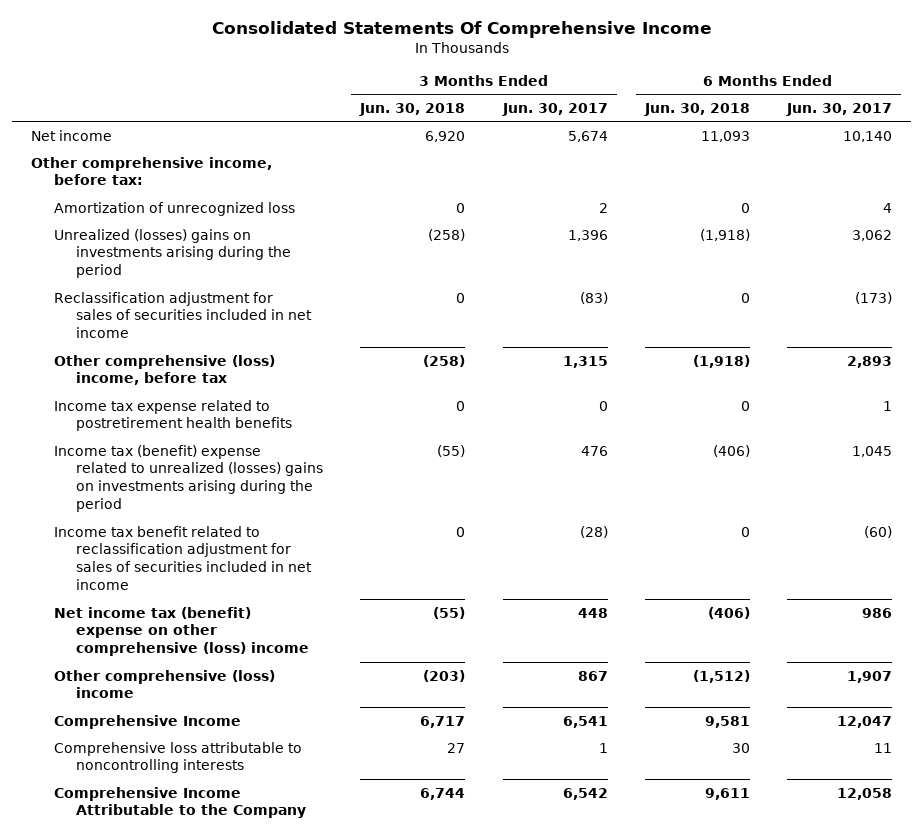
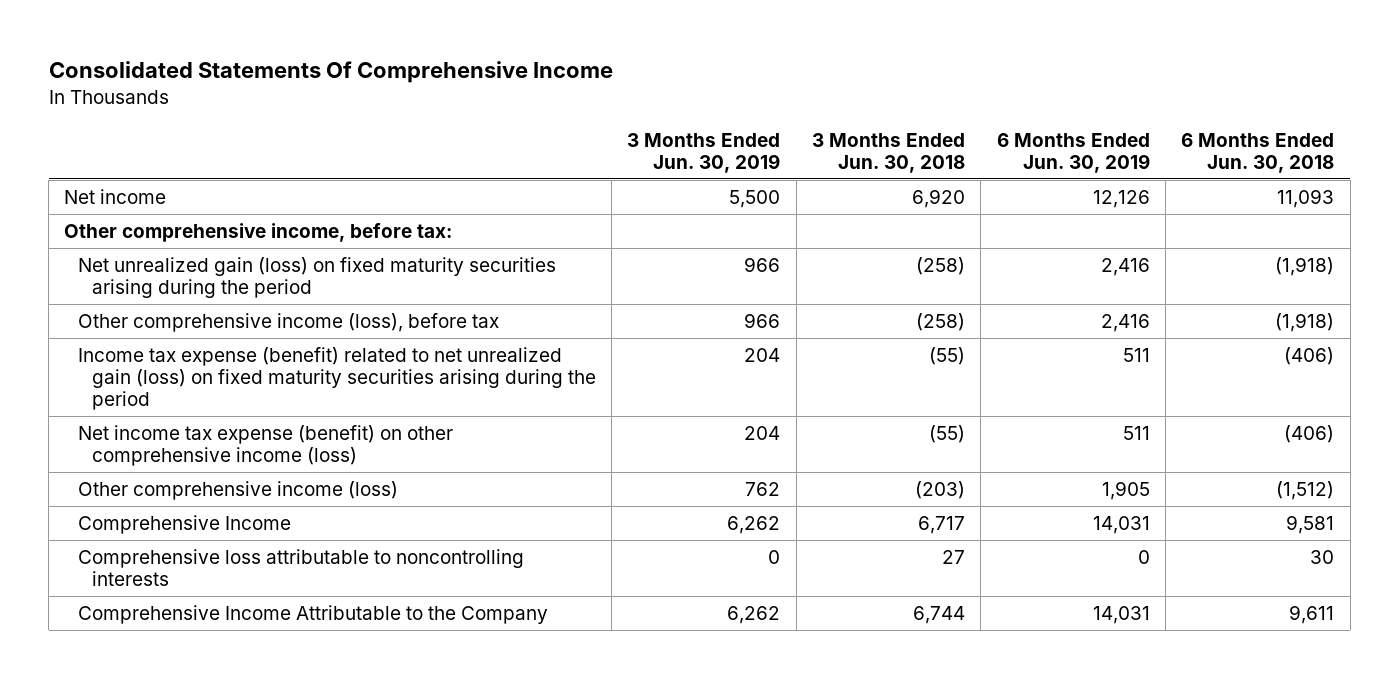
- | 3 Months Ended Jun. 30, 2018 | 3 Months Ended Jun. 30, 2017 | 6 Months Ended Jun. 30, 2018 | 6 Months Ended Jun. 30, 2017
+ | 3 Months Ended Jun. 30, 2019 | 3 Months Ended Jun. 30, 2018 | 6 Months Ended Jun. 30, 2019 | 6 Months Ended Jun. 30, 2018
- Amortization of unrecognized loss | 0 | 2 | 0 | 4
- Unrealized (losses) gains on investments arising during the period | (258) | 1,396 | (1,918) | 3,062
- Reclassification adjustment for sales of securities included in net income | 0 | (83) | 0 | (173)
- Other comprehensive (loss) income, before tax | (258) | 1,315 | (1,918) | 2,893
- Income tax expense related to postretirement health benefits | 0 | 0 | 0 | 1
- Income tax (benefit) expense related to unrealized (losses) gains on investments arising during the period | (55) | 476 | (406) | 1,045
- Income tax benefit related to reclassification adjustment for sales of securities included in net income | 0 | (28) | 0 | (60)
- Net income tax (benefit) expense on other comprehensive (loss) income | (55) | 448 | (406) | 986
- Other comprehensive (loss) income | (203) | 867 | (1,512) | 1,907
+ Net unrealized gain (loss) on fixed maturity securities arising during the period | 966 | (258) | 2,416 | (1,918)
+ Other comprehensive income (loss), before tax | 966 | (258) | 2,416 | (1,918)
+ Income tax expense (benefit) related to net unrealized gain (loss) on fixed maturity securities arising during the period | 204 | (55) | 511 | (406)
+ Net income tax expense (benefit) on other comprehensive income (loss) | 204 | (55) | 511 | (406)
+ Other comprehensive income (loss) | 762 | (203) | 1,905 | (1,512)

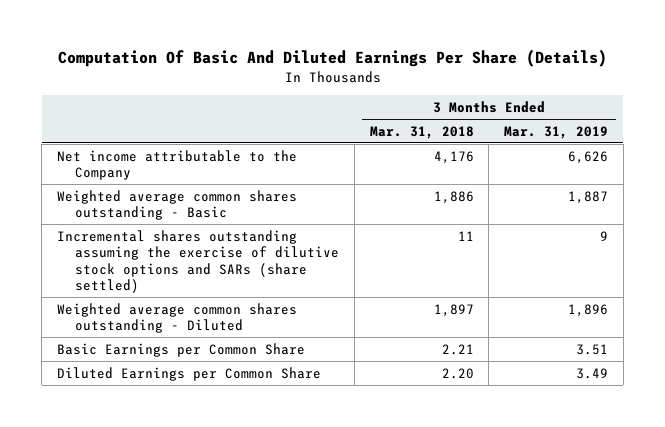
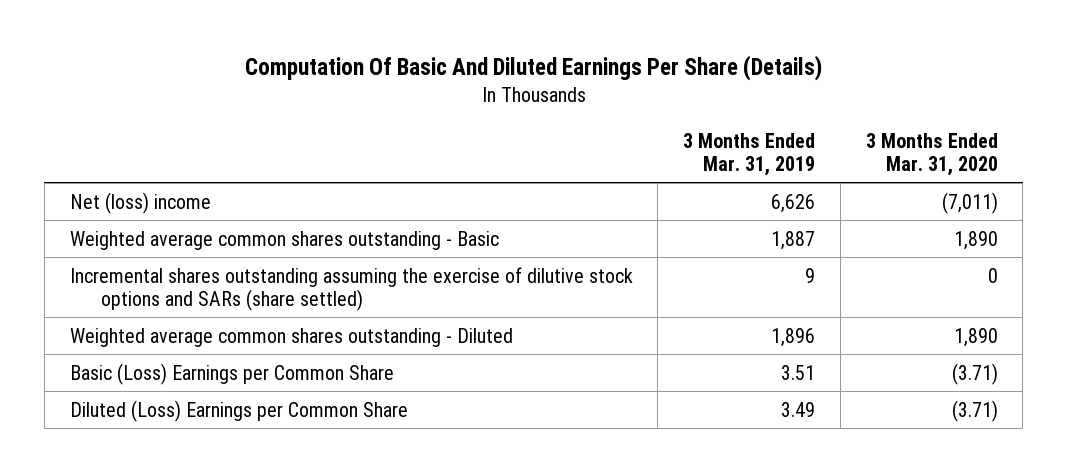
- | 3 Months Ended Mar. 31, 2018 | 3 Months Ended Mar. 31, 2019
+ | 3 Months Ended Mar. 31, 2019 | 3 Months Ended Mar. 31, 2020
- Net income attributable to the Company | 4,176 | 6,626
+ Net (loss) income | 6,626 | (7,011)
- Basic Earnings per Common Share | 2.21 | 3.51
- Diluted Earnings per Common Share | 2.20 | 3.49
+ Basic (Loss) Earnings per Common Share | 3.51 | (3.71)
+ Diluted (Loss) Earnings per Common Share | 3.49 | (3.71)

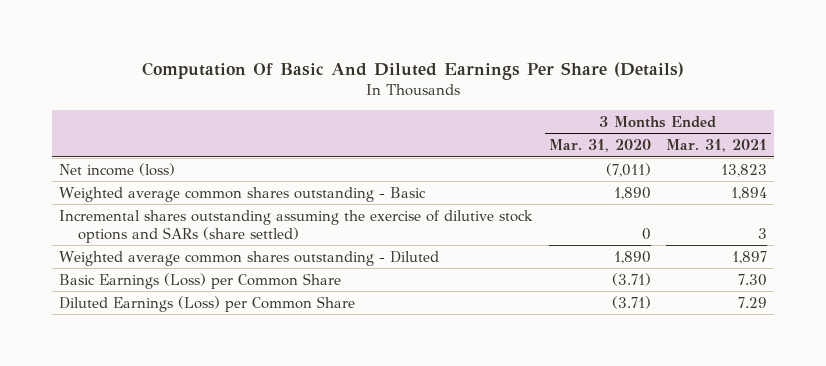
- | 3 Months Ended Mar. 31, 2019 | 3 Months Ended Mar. 31, 2020
+ | 3 Months Ended Mar. 31, 2020 | 3 Months Ended Mar. 31, 2021
- Net (loss) income | 6,626 | (7,011)
+ Net income (loss) | (7,011) | 13,823
- Basic (Loss) Earnings per Common Share | 3.51 | (3.71)
- Diluted (Loss) Earnings per Common Share | 3.49 | (3.71)
+ Basic Earnings (Loss) per Common Share | (3.71) | 7.30
+ Diluted Earnings (Loss) per Common Share | (3.71) | 7.29

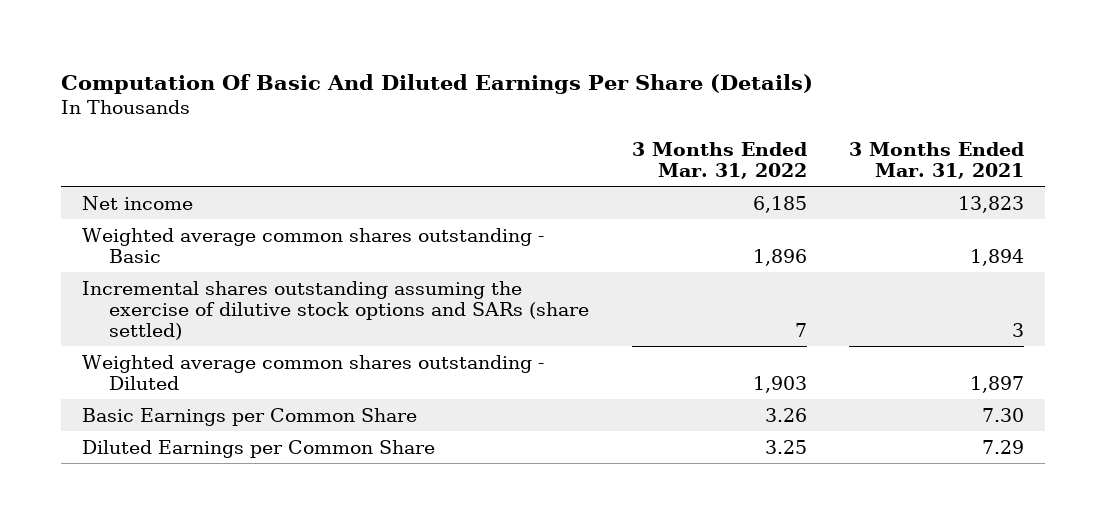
- | 3 Months Ended Mar. 31, 2020 | 3 Months Ended Mar. 31, 2021
+ | 3 Months Ended Mar. 31, 2022 | 3 Months Ended Mar. 31, 2021
- Net income (loss) | (7,011) | 13,823
+ Net income | 6,185 | 13,823
- Basic Earnings (Loss) per Common Share | (3.71) | 7.30
- Diluted Earnings (Loss) per Common Share | (3.71) | 7.29
+ Basic Earnings per Common Share | 3.26 | 7.30
+ Diluted Earnings per Common Share | 3.25 | 7.29

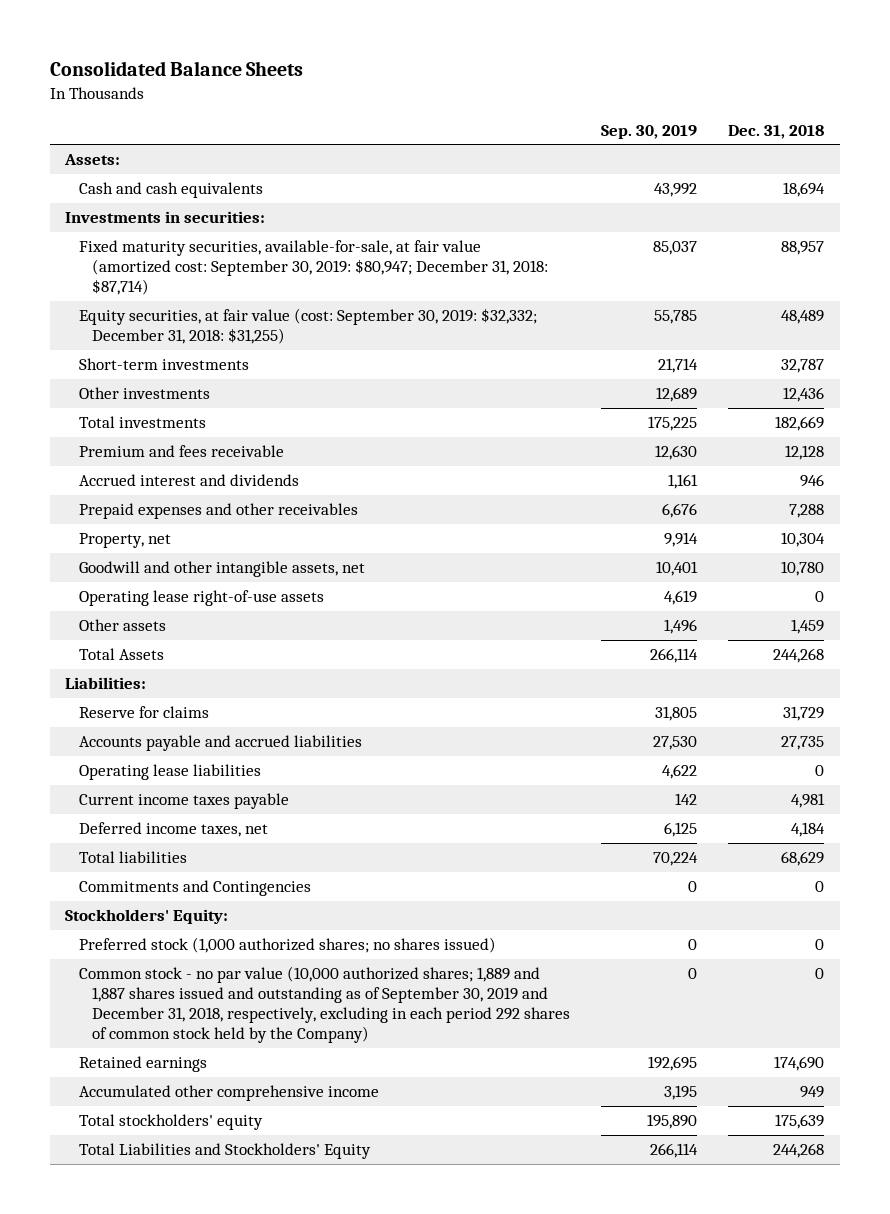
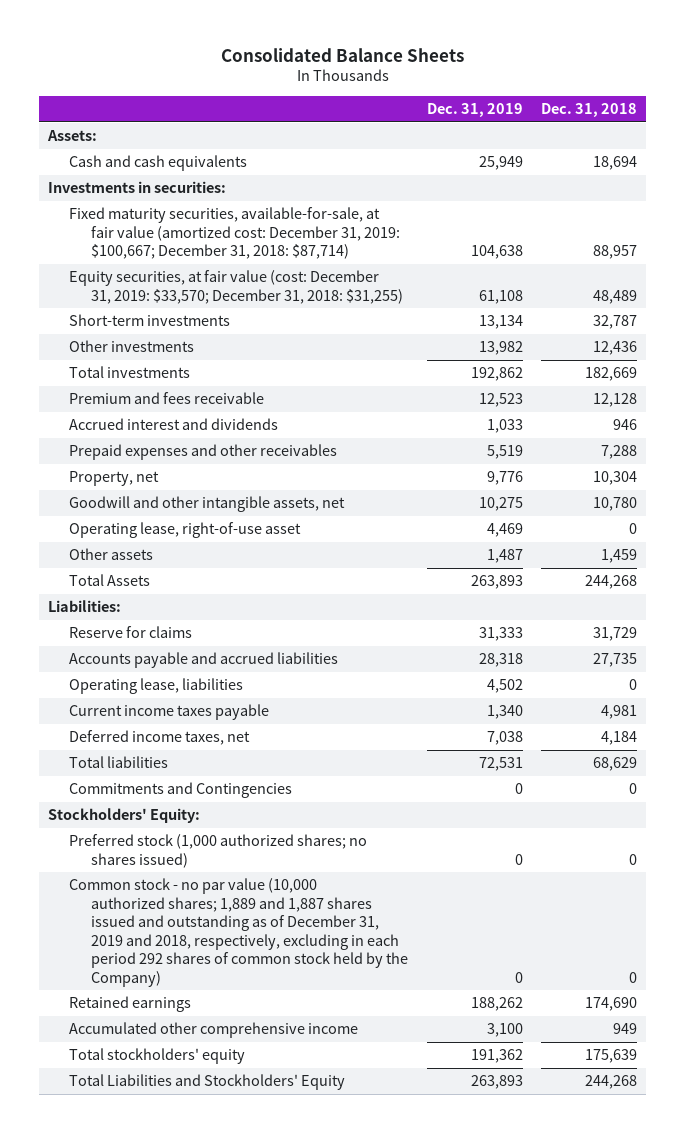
- | Sep. 30, 2019 | Dec. 31, 2018
+ | Dec. 31, 2019 | Dec. 31, 2018
- Fixed maturity securities, available-for-sale, at fair value (amortized cost: September 30, 2019: $80,947; December 31, 2018: $87,714) | 85,037 | 88,957
- Equity securities, at fair value (cost: September 30, 2019: $32,332; December 31, 2018: $31,255) | 55,785 | 48,489
+ Fixed maturity securities, available-for-sale, at fair value (amortized cost: December 31, 2019: $100,667; December 31, 2018: $87,714) | 104,638 | 88,957
+ Equity securities, at fair value (cost: December 31, 2019: $33,570; December 31, 2018: $31,255) | 61,108 | 48,489
- Operating lease right-of-use assets | 4,619 | 0
+ Operating lease, right-of-use asset | 4,469 | 0
- Operating lease liabilities | 4,622 | 0
+ Operating lease, liabilities | 4,502 | 0
- Common stock - no par value (10,000 authorized shares; 1,889 and 1,887 shares issued and outstanding as of September 30, 2019 and December 31, 2018, respectively, excluding in each period 292 shares of common stock held by the Company) | 0 | 0
+ Common stock - no par value (10,000 authorized shares; 1,889 and 1,887 shares issued and outstanding as of December 31, 2019 and 2018, respectively, excluding in each period 292 shares of common stock held by the Company) | 0 | 0

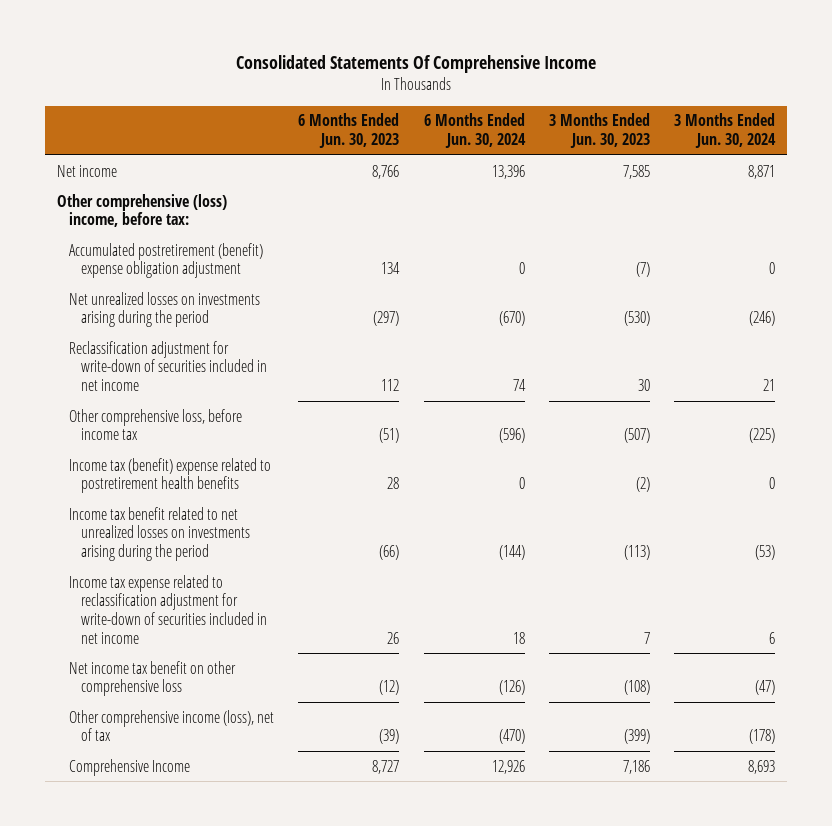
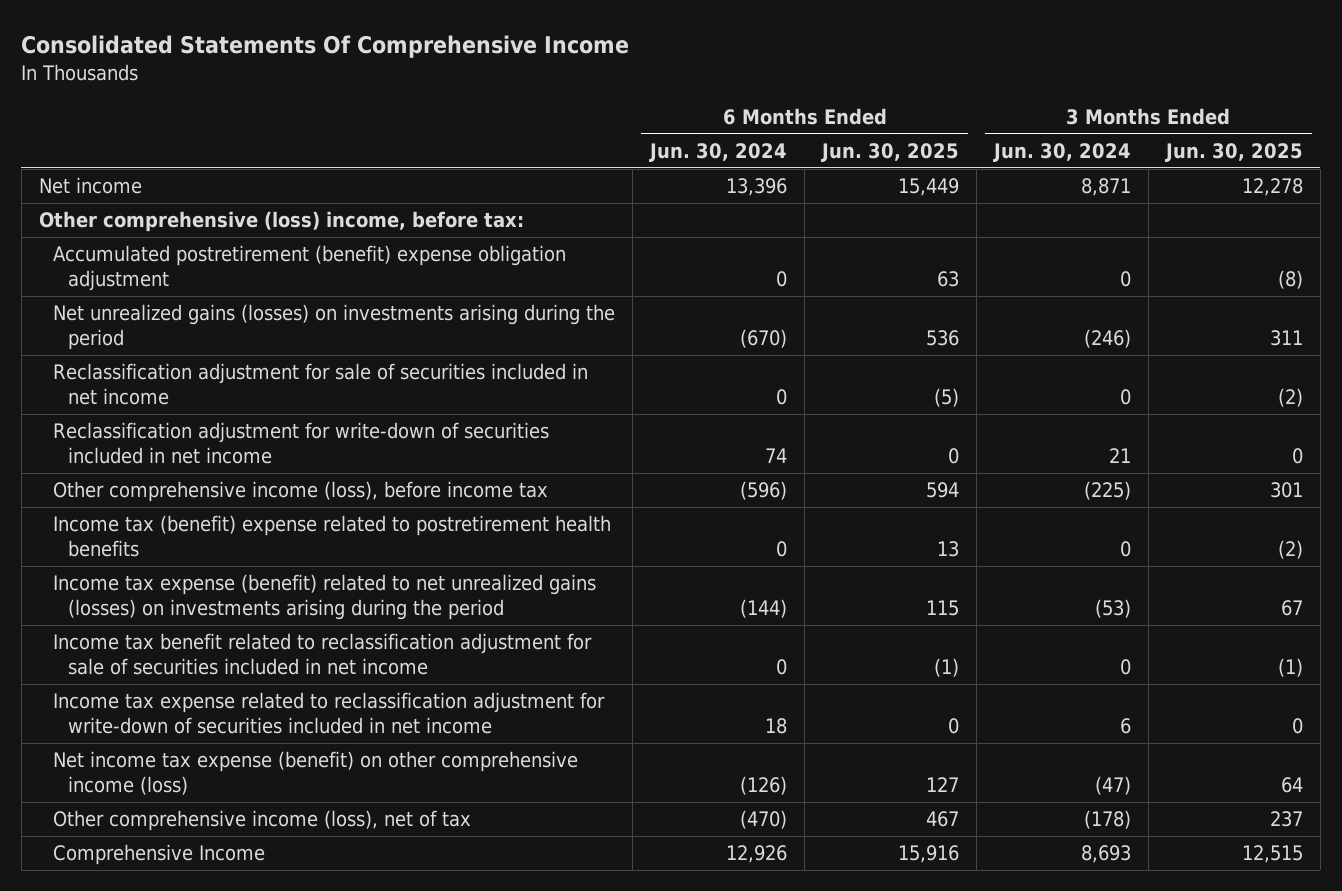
- | 6 Months Ended Jun. 30, 2023 | 6 Months Ended Jun. 30, 2024 | 3 Months Ended Jun. 30, 2023 | 3 Months Ended Jun. 30, 2024
+ | 6 Months Ended Jun. 30, 2024 | 6 Months Ended Jun. 30, 2025 | 3 Months Ended Jun. 30, 2024 | 3 Months Ended Jun. 30, 2025
- Net unrealized losses on investments arising during the period | (297) | (670) | (530) | (246)
+ Net unrealized gains (losses) on investments arising during the period | (670) | 536 | (246) | 311
+ Reclassification adjustment for sale of securities included in net income | 0 | (5) | 0 | (2)
- Other comprehensive loss, before income tax | (51) | (596) | (507) | (225)
+ Other comprehensive income (loss), before income tax | (596) | 594 | (225) | 301
- Income tax benefit related to net unrealized losses on investments arising during the period | (66) | (144) | (113) | (53)
+ Income tax expense (benefit) related to net unrealized gains (losses) on investments arising during the period | (144) | 115 | (53) | 67
+ Income tax benefit related to reclassification adjustment for sale of securities included in net income | 0 | (1) | 0 | (1)
- Net income tax benefit on other comprehensive loss | (12) | (126) | (108) | (47)
+ Net income tax expense (benefit) on other comprehensive income (loss) | (126) | 127 | (47) | 64

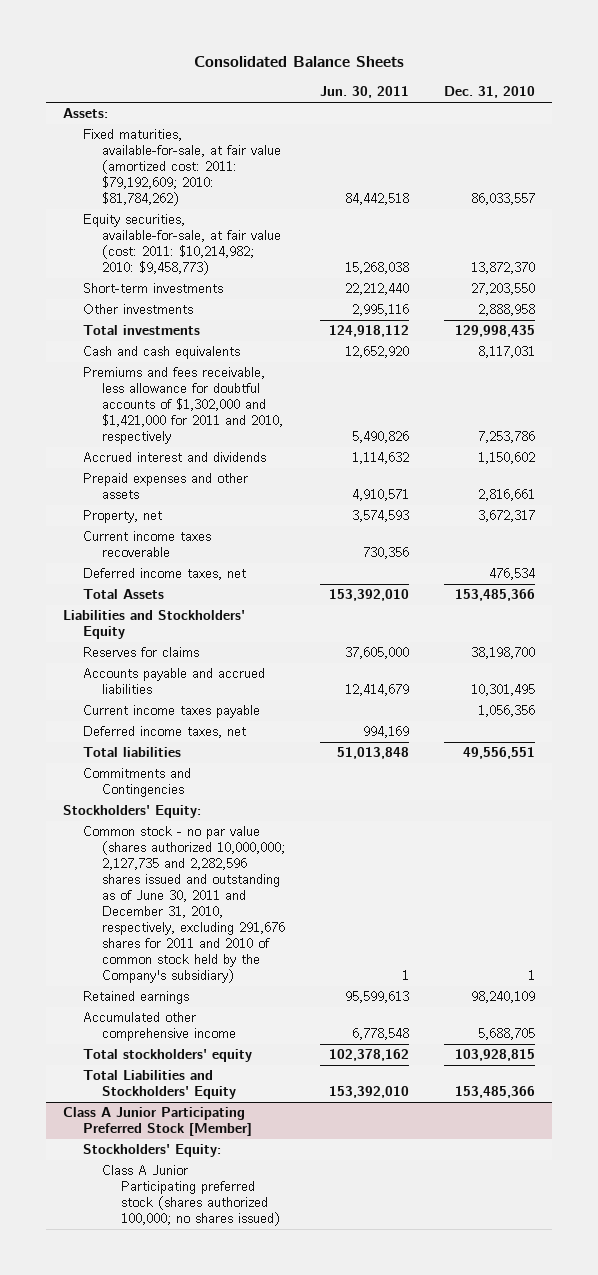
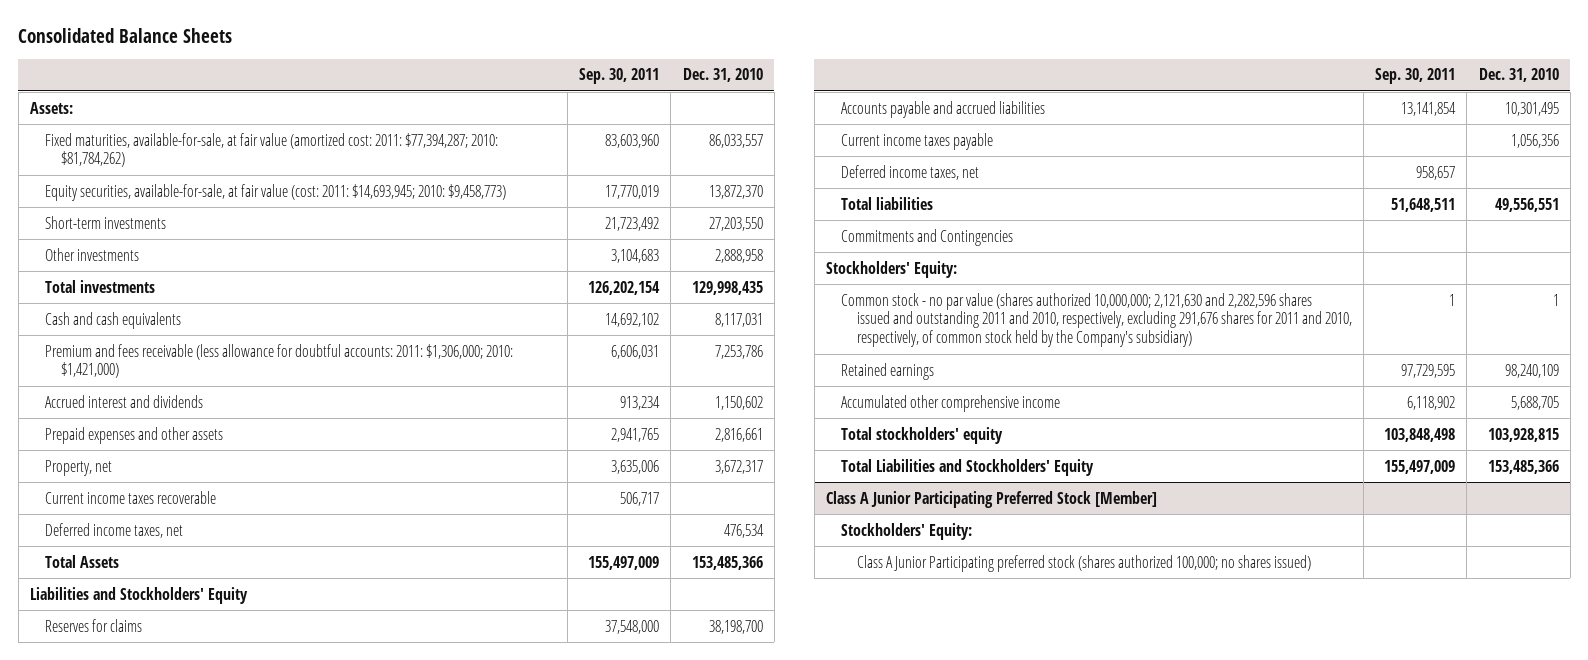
- | Jun. 30, 2011 | Dec. 31, 2010
+ | Sep. 30, 2011 | Dec. 31, 2010
- Fixed maturities, available-for-sale, at fair value (amortized cost: 2011: $79,192,609; 2010: $81,784,262) | 84,442,518 | 86,033,557
- Equity securities, available-for-sale, at fair value (cost: 2011: $10,214,982; 2010: $9,458,773) | 15,268,038 | 13,872,370
+ Fixed maturities, available-for-sale, at fair value (amortized cost: 2011: $77,394,287; 2010: $81,784,262) | 83,603,960 | 86,033,557
+ Equity securities, available-for-sale, at fair value (cost: 2011: $14,693,945; 2010: $9,458,773) | 17,770,019 | 13,872,370
- Premiums and fees receivable, less allowance for doubtful accounts of $1,302,000 and $1,421,000 for 2011 and 2010, respectively | 5,490,826 | 7,253,786
+ Premium and fees receivable (less allowance for doubtful accounts: 2011: $1,306,000; 2010: $1,421,000) | 6,606,031 | 7,253,786
- Common stock - no par value (shares authorized 10,000,000; 2,127,735 and 2,282,596 shares issued and outstanding as of June 30, 2011 and December 31, 2010, respectively, excluding 291,676 shares for 2011 and 2010 of common stock held by the Company's subsidiary) | 1 | 1
+ Common stock - no par value (shares authorized 10,000,000; 2,121,630 and 2,282,596 shares issued and outstanding 2011 and 2010, respectively, excluding 291,676 shares for 2011 and 2010, respectively, of common stock held by the Company's subsidiary) | 1 | 1

